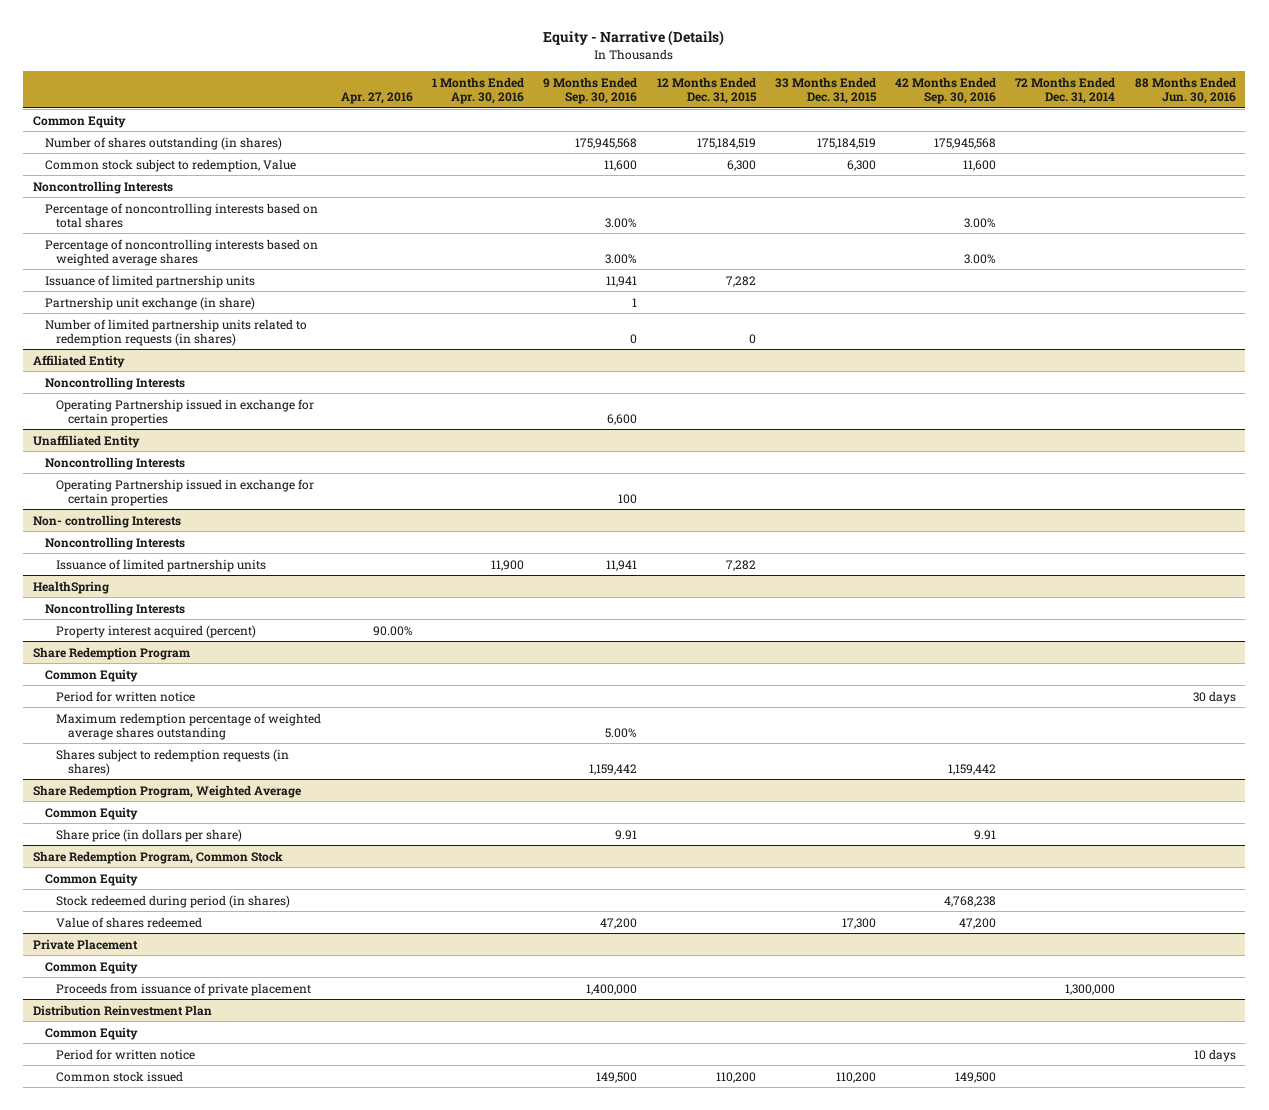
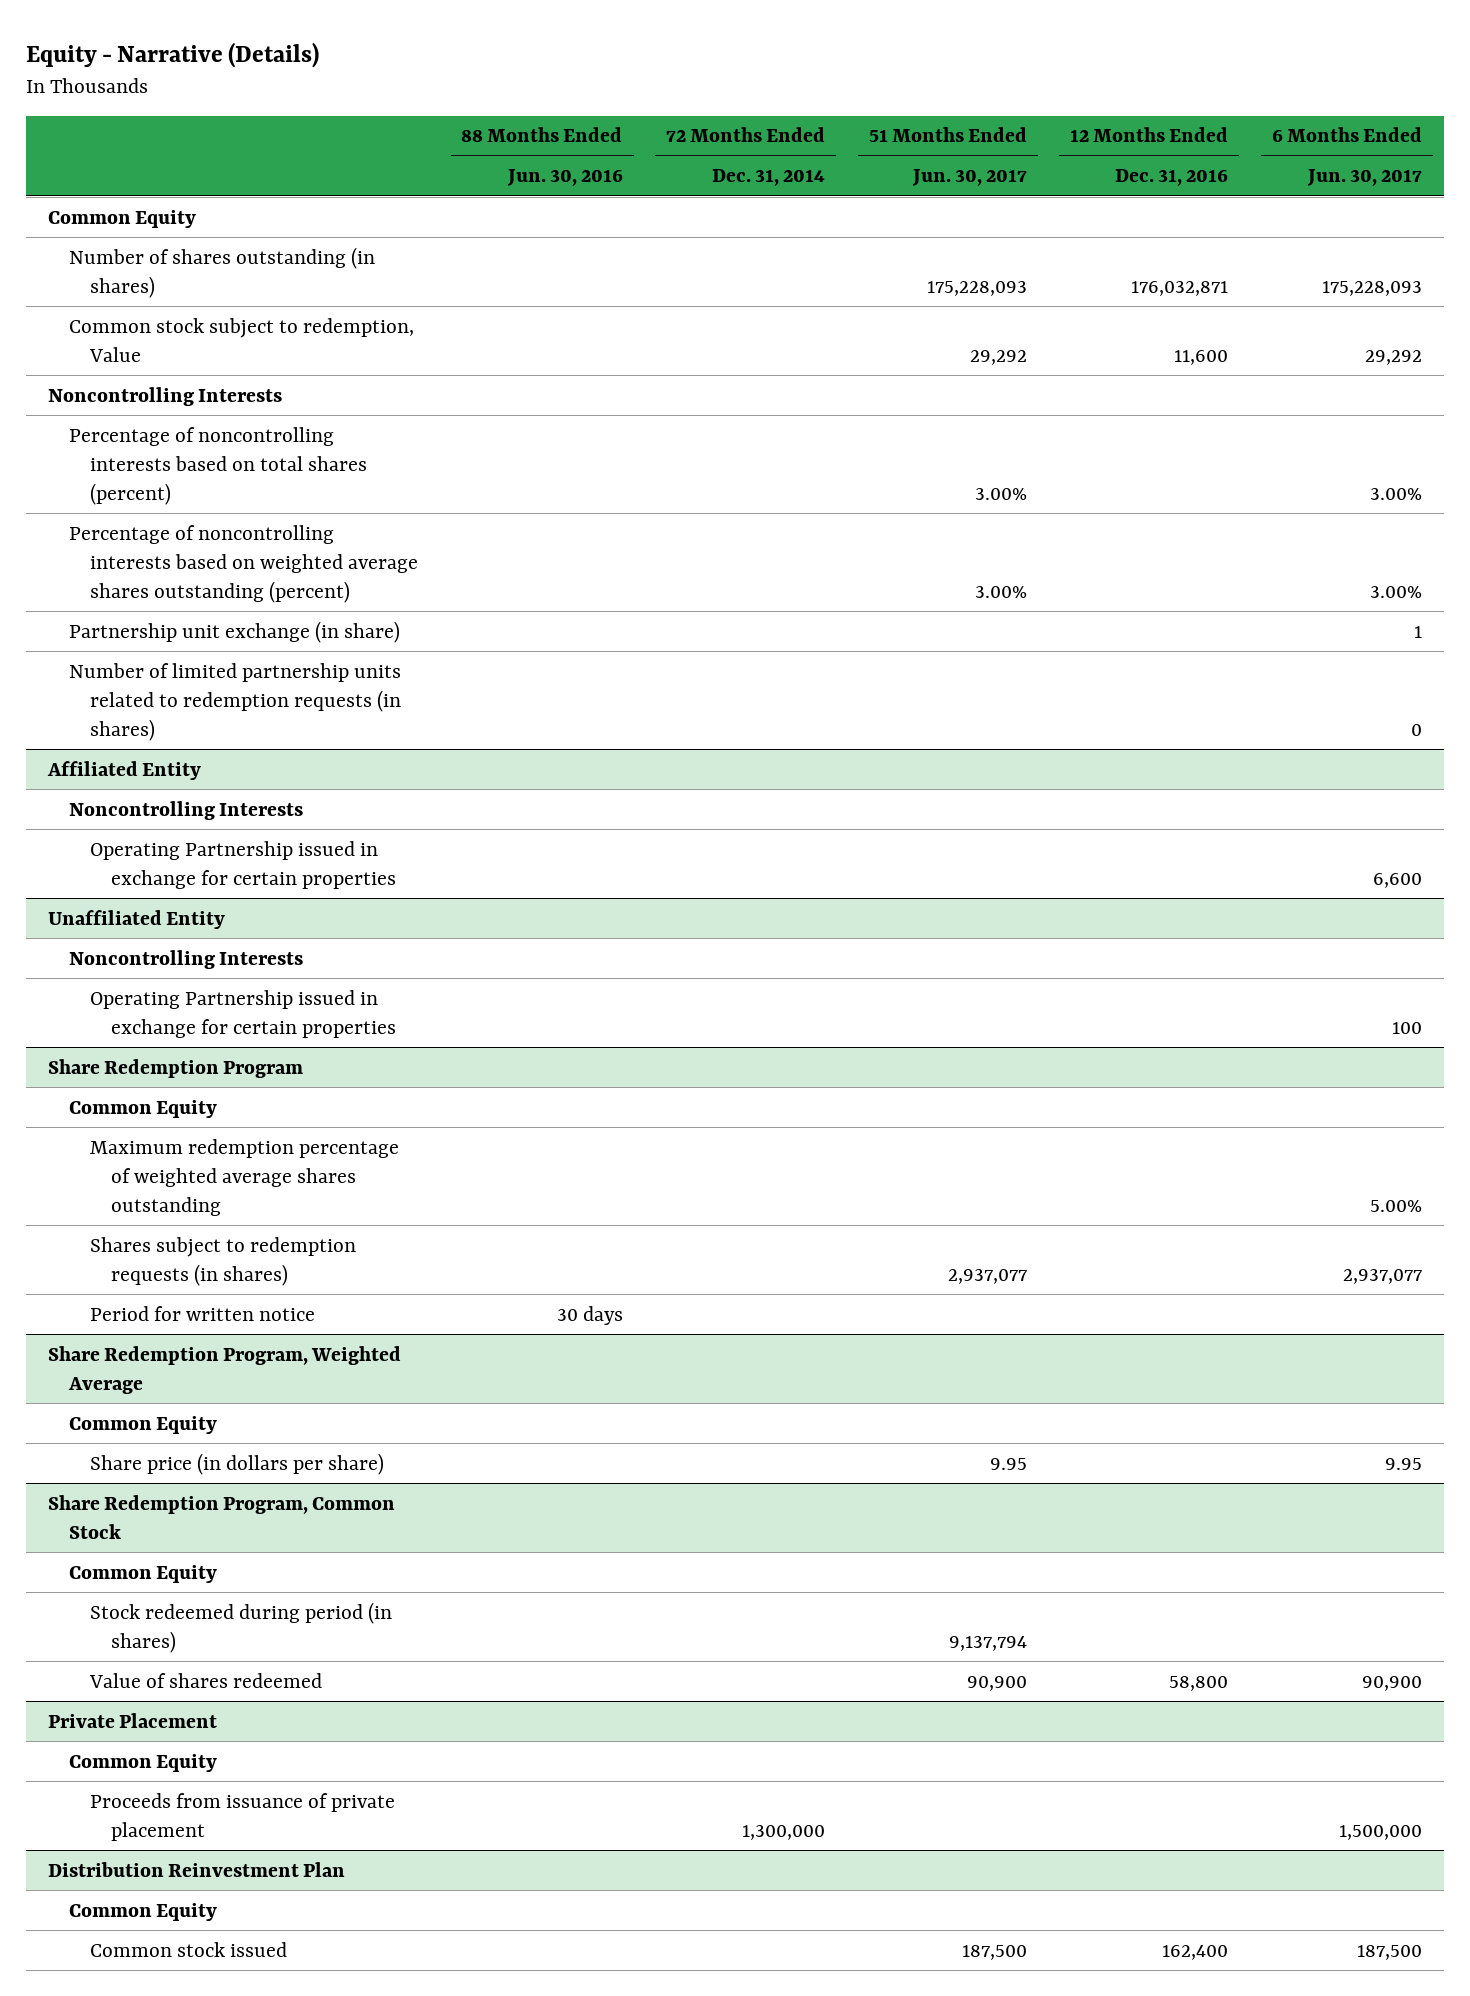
- | Apr. 27, 2016 | 1 Months Ended Apr. 30, 2016 | 9 Months Ended Sep. 30, 2016 | 12 Months Ended Dec. 31, 2015 | 33 Months Ended Dec. 31, 2015 | 42 Months Ended Sep. 30, 2016 | 72 Months Ended Dec. 31, 2014 | 88 Months Ended Jun. 30, 2016
+ | 88 Months Ended Jun. 30, 2016 | 72 Months Ended Dec. 31, 2014 | 51 Months Ended Jun. 30, 2017 | 12 Months Ended Dec. 31, 2016 | 6 Months Ended Jun. 30, 2017
- Percentage of noncontrolling interests based on total shares | | | 3.00% | | | 3.00% | |
- Percentage of noncontrolling interests based on weighted average shares | | | 3.00% | | | 3.00% | |
- Issuance of limited partnership units | | | 11,941 | 7,282 | | | |
+ Percentage of noncontrolling interests based on total shares (percent) | | | 3.00% | | 3.00%
+ Percentage of noncontrolling interests based on weighted average shares outstanding (percent) | | | 3.00% | | 3.00%
- Non- controlling Interests
- Noncontrolling Interests
- Issuance of limited partnership units | | 11,900 | 11,941 | 7,282 | | | |
- HealthSpring
- Noncontrolling Interests
- Property interest acquired (percent) | 90.00% | | | | | | |
@ Share Redemption Program
moved down: Period for written notice | 30 days | | | |
@ Distribution Reinvestment Plan
- Period for written notice | | | | | | | | 10 days

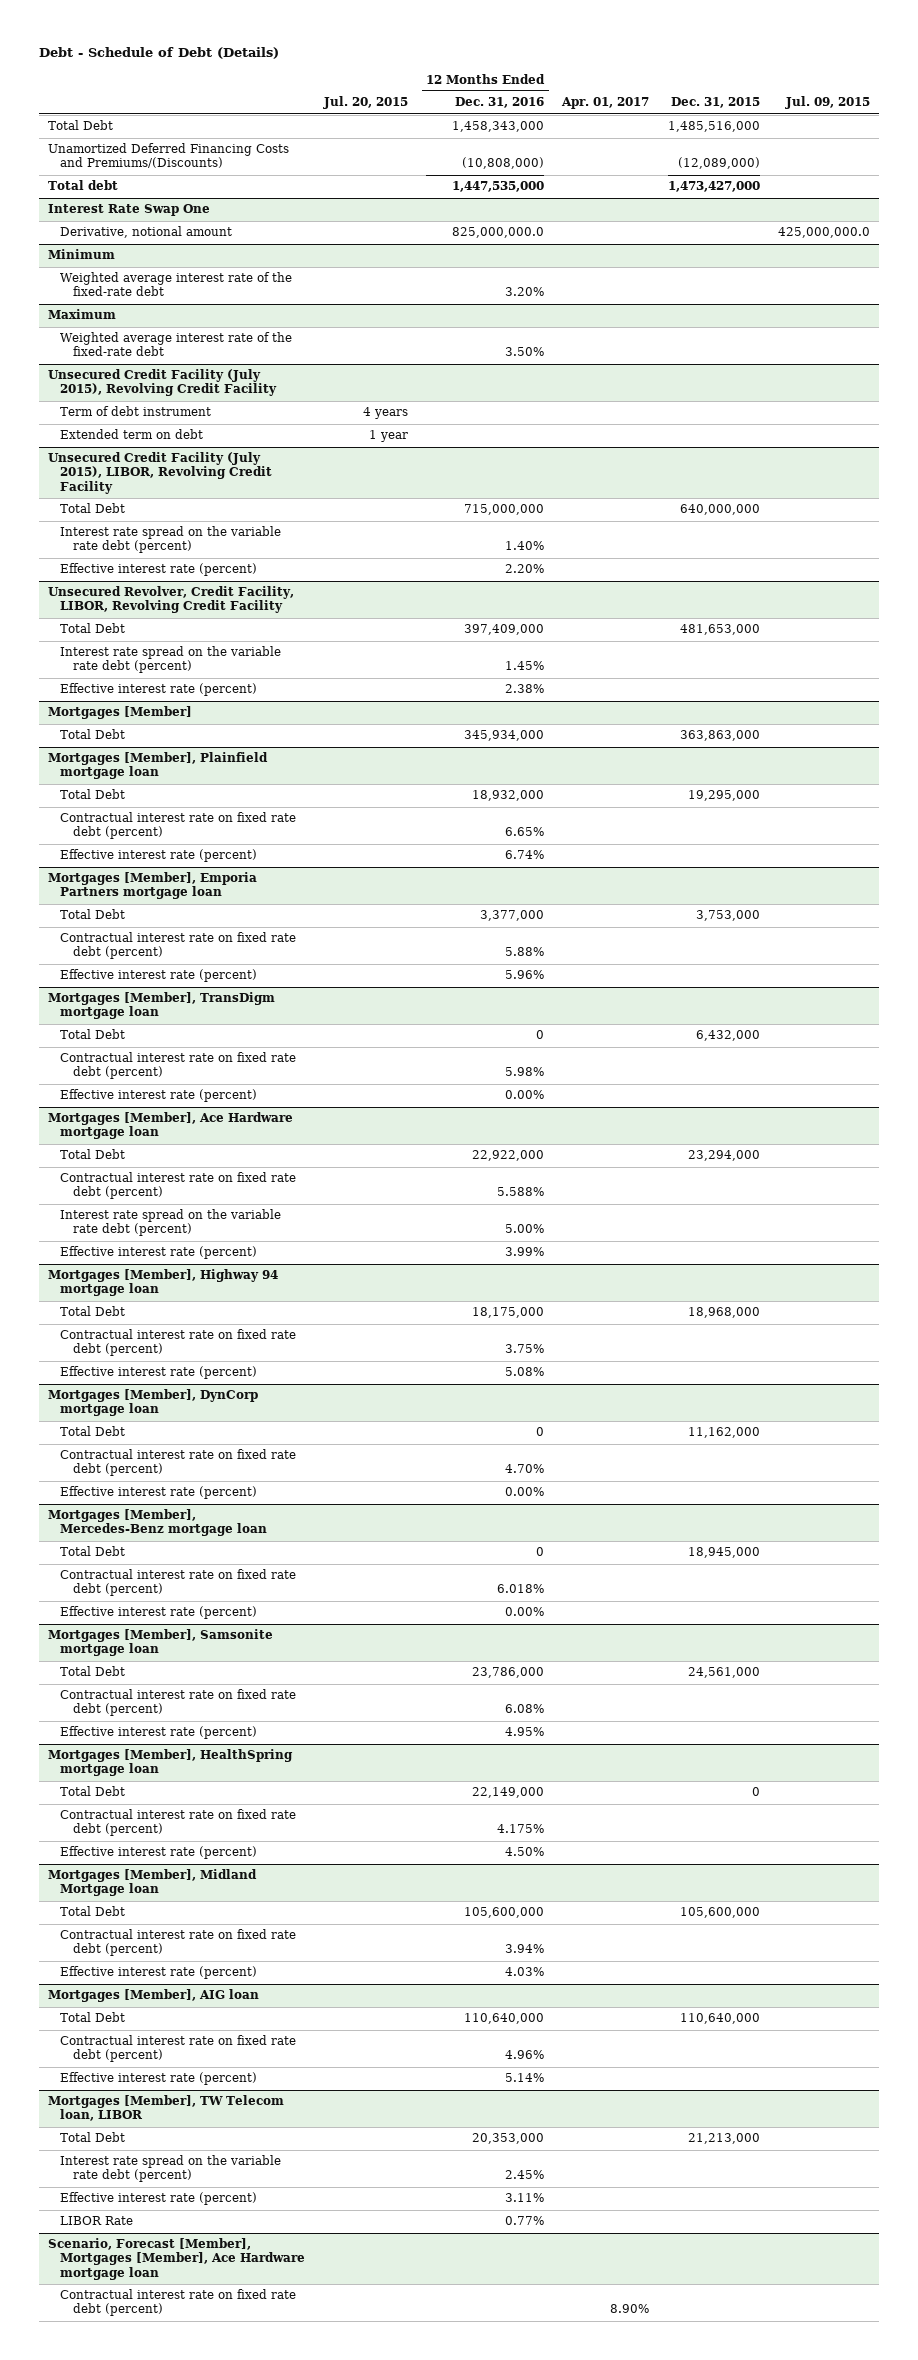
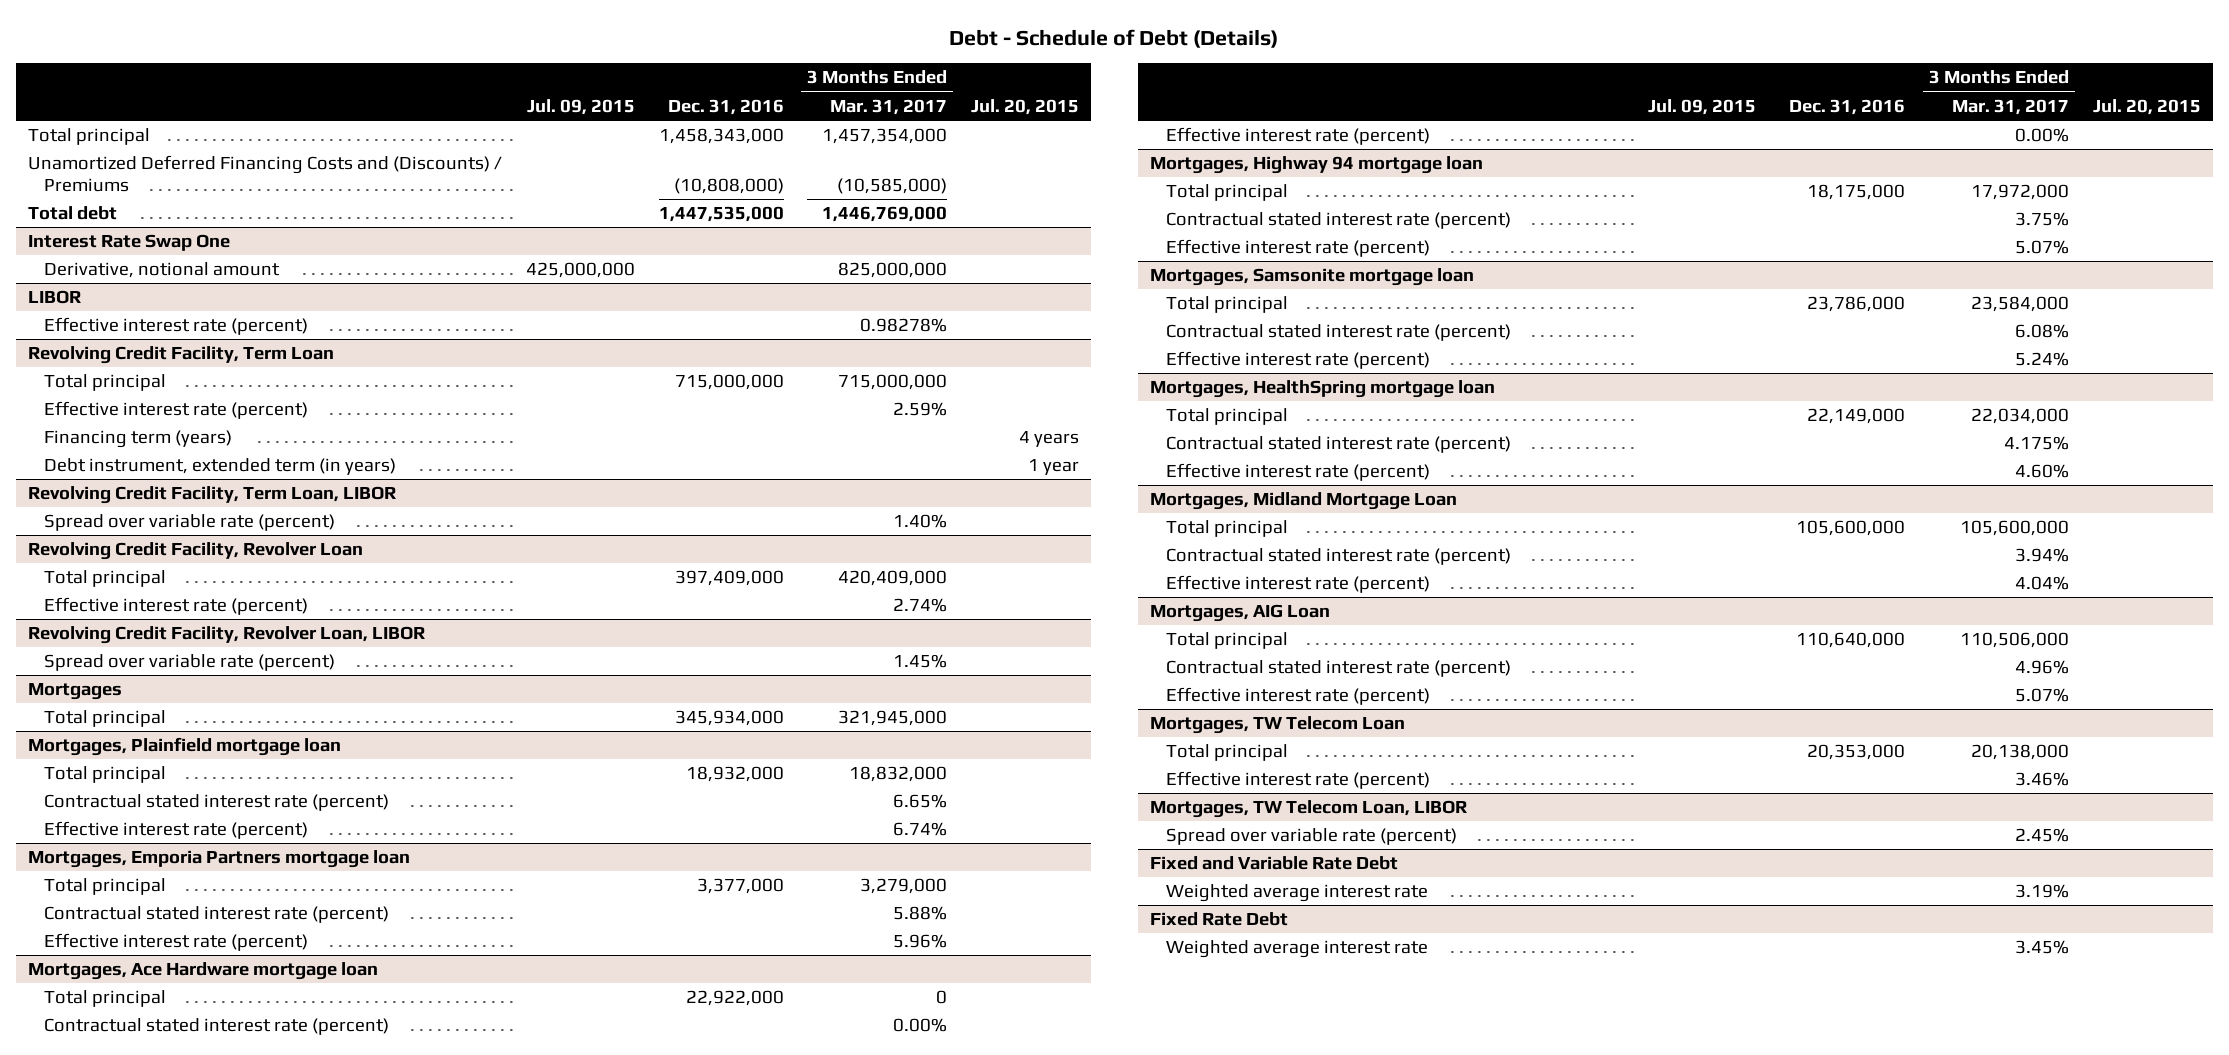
- | Jul. 20, 2015 | 12 Months Ended Dec. 31, 2016 | Apr. 01, 2017 | Dec. 31, 2015 | Jul. 09, 2015
+ | Jul. 09, 2015 | Dec. 31, 2016 | 3 Months Ended Mar. 31, 2017 | Jul. 20, 2015
- Total Debt | | 1,458,343,000 | | 1,485,516,000 |
- Unamortized Deferred Financing Costs and Premiums/(Discounts) | | (10,808,000) | | (12,089,000) |
+ Total principal | | 1,458,343,000 | 1,457,354,000 |
+ Unamortized Deferred Financing Costs and (Discounts) / Premiums | | (10,808,000) | (10,585,000) |
@ Interest Rate Swap One
- Derivative, notional amount | | 825,000,000.0 | | | 425,000,000.0
- Minimum
- Weighted average interest rate of the fixed-rate debt | | 3.20% | | |
- Maximum
- Weighted average interest rate of the fixed-rate debt | | 3.50% | | |
- Unsecured Credit Facility (July 2015), Revolving Credit Facility
- Term of debt instrument | 4 years | | | |
- Extended term on debt | 1 year | | | |
- Unsecured Credit Facility (July 2015), LIBOR, Revolving Credit Facility
- Total Debt | | 715,000,000 | | 640,000,000 |
- Interest rate spread on the variable rate debt (percent) | | 1.40% | | |
@ Interest Rate Swap One
+ Derivative, notional amount | 425,000,000 | | 825,000,000 |
+ LIBOR
- Unsecured Revolver, Credit Facility, LIBOR, Revolving Credit Facility
- Total Debt | | 397,409,000 | | 481,653,000 |
- Interest rate spread on the variable rate debt (percent) | | 1.45% | | |
- Effective interest rate (percent) | | 2.38% | | |
- Mortgages [Member]
- Total Debt | | 345,934,000 | | 363,863,000 |
- Mortgages [Member], Plainfield mortgage loan
- Total Debt | | 18,932,000 | | 19,295,000 |
- Contractual interest rate on fixed rate debt (percent) | | 6.65% | | |
+ Revolving Credit Facility, Term Loan
+ Total principal | | 715,000,000 | 715,000,000 |
+ Effective interest rate (percent) | | | 2.59% |
+ Financing term (years) | | | | 4 years
+ Debt instrument, extended term (in years) | | | | 1 year
+ Revolving Credit Facility, Term Loan, LIBOR
+ Spread over variable rate (percent) | | | 1.40% |
+ Revolving Credit Facility, Revolver Loan
+ Total principal | | 397,409,000 | 420,409,000 |
+ Effective interest rate (percent) | | | 2.74% |
+ Revolving Credit Facility, Revolver Loan, LIBOR
+ Spread over variable rate (percent) | | | 1.45% |
+ Mortgages
+ Total principal | | 345,934,000 | 321,945,000 |
+ Mortgages, Plainfield mortgage loan
+ Total principal | | 18,932,000 | 18,832,000 |
+ Contractual stated interest rate (percent) | | | 6.65% |
- Mortgages [Member], Emporia Partners mortgage loan
- Total Debt | | 3,377,000 | | 3,753,000 |
- Contractual interest rate on fixed rate debt (percent) | | 5.88% | | |
+ Mortgages, Emporia Partners mortgage loan
+ Total principal | | 3,377,000 | 3,279,000 |
+ Contractual stated interest rate (percent) | | | 5.88% |
- Mortgages [Member], TransDigm mortgage loan
- Total Debt | | 0 | | 6,432,000 |
- Contractual interest rate on fixed rate debt (percent) | | 5.98% | | |
- Effective interest rate (percent) | | 0.00% | | |
- Mortgages [Member], Ace Hardware mortgage loan
- Total Debt | | 22,922,000 | | 23,294,000 |
- Contractual interest rate on fixed rate debt (percent) | | 5.588% | | |
- Interest rate spread on the variable rate debt (percent) | | 5.00% | | |
+ Mortgages, Ace Hardware mortgage loan
+ Total principal | | 22,922,000 | 0 |
+ Contractual stated interest rate (percent) | | | 0.00% |
- Mortgages [Member], Highway 94 mortgage loan
- Total Debt | | 18,175,000 | | 18,968,000 |
- Contractual interest rate on fixed rate debt (percent) | | 3.75% | | |
+ Mortgages, Highway 94 mortgage loan
+ Total principal | | 18,175,000 | 17,972,000 |
+ Contractual stated interest rate (percent) | | | 3.75% |
- Mortgages [Member], DynCorp mortgage loan
- Total Debt | | 0 | | 11,162,000 |
- Contractual interest rate on fixed rate debt (percent) | | 4.70% | | |
- Effective interest rate (percent) | | 0.00% | | |
- Mortgages [Member], Mercedes-Benz mortgage loan
- Total Debt | | 0 | | 18,945,000 |
- Contractual interest rate on fixed rate debt (percent) | | 6.018% | | |
- Effective interest rate (percent) | | 0.00% | | |
- Mortgages [Member], Samsonite mortgage loan
- Total Debt | | 23,786,000 | | 24,561,000 |
- Contractual interest rate on fixed rate debt (percent) | | 6.08% | | |
+ Mortgages, Samsonite mortgage loan
+ Total principal | | 23,786,000 | 23,584,000 |
+ Contractual stated interest rate (percent) | | | 6.08% |
- Mortgages [Member], HealthSpring mortgage loan
- Total Debt | | 22,149,000 | | 0 |
- Contractual interest rate on fixed rate debt (percent) | | 4.175% | | |
+ Mortgages, HealthSpring mortgage loan
+ Total principal | | 22,149,000 | 22,034,000 |
+ Contractual stated interest rate (percent) | | | 4.175% |
- Mortgages [Member], Midland Mortgage loan
- Total Debt | | 105,600,000 | | 105,600,000 |
- Contractual interest rate on fixed rate debt (percent) | | 3.94% | | |
+ Mortgages, Midland Mortgage Loan
+ Total principal | | 105,600,000 | 105,600,000 |
+ Contractual stated interest rate (percent) | | | 3.94% |
- Mortgages [Member], AIG loan
- Total Debt | | 110,640,000 | | 110,640,000 |
- Contractual interest rate on fixed rate debt (percent) | | 4.96% | | |
+ Mortgages, AIG Loan
+ Total principal | | 110,640,000 | 110,506,000 |
+ Contractual stated interest rate (percent) | | | 4.96% |
- Mortgages [Member], TW Telecom loan, LIBOR
- Total Debt | | 20,353,000 | | 21,213,000 |
- Interest rate spread on the variable rate debt (percent) | | 2.45% | | |
- Effective interest rate (percent) | | 3.11% | | |
- LIBOR Rate | | 0.77% | | |
- Scenario, Forecast [Member], Mortgages [Member], Ace Hardware mortgage loan
- Contractual interest rate on fixed rate debt (percent) | | | 8.90% | |
+ Mortgages, TW Telecom Loan
+ Total principal | | 20,353,000 | 20,138,000 |
+ Effective interest rate (percent) | | | 3.46% |
+ Mortgages, TW Telecom Loan, LIBOR
+ Spread over variable rate (percent) | | | 2.45% |
+ Fixed and Variable Rate Debt
+ Weighted average interest rate | | | 3.19% |
+ Fixed Rate Debt
+ Weighted average interest rate | | | 3.45% |

